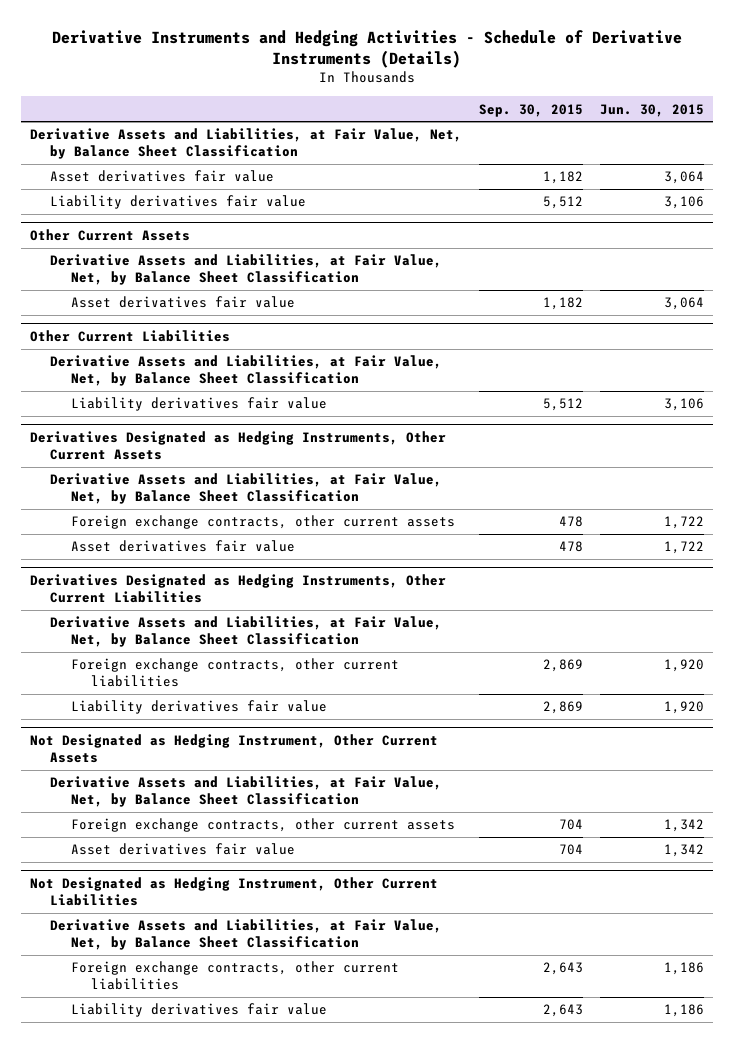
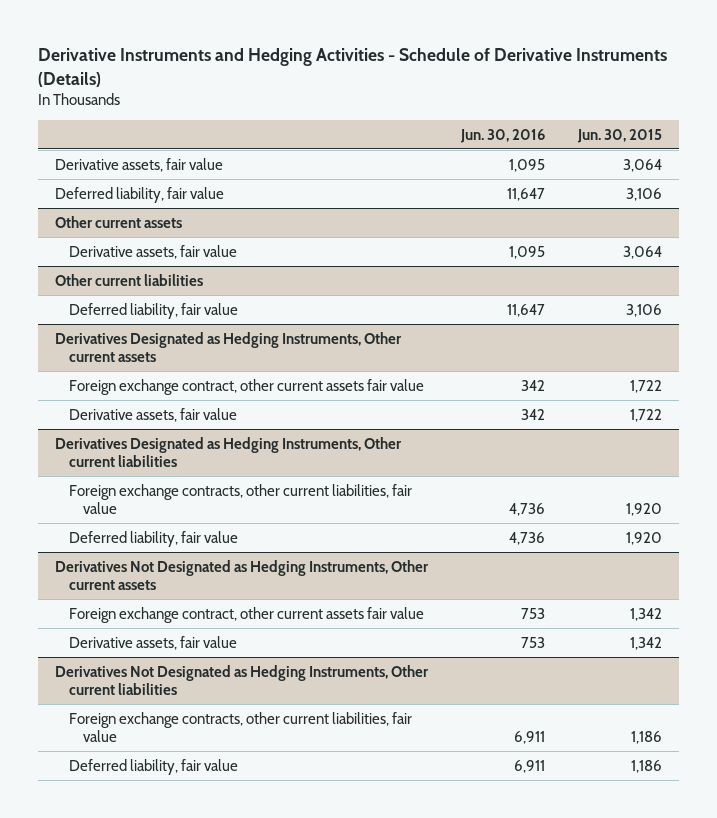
- | Sep. 30, 2015 | Jun. 30, 2015
+ | Jun. 30, 2016 | Jun. 30, 2015
- Derivative Assets and Liabilities, at Fair Value, Net, by Balance Sheet Classification
- Asset derivatives fair value | 1,182 | 3,064
- Liability derivatives fair value | 5,512 | 3,106
- Other Current Assets
- Derivative Assets and Liabilities, at Fair Value, Net, by Balance Sheet Classification
- Asset derivatives fair value | 1,182 | 3,064
- Other Current Liabilities
- Derivative Assets and Liabilities, at Fair Value, Net, by Balance Sheet Classification
- Liability derivatives fair value | 5,512 | 3,106
- Derivatives Designated as Hedging Instruments, Other Current Assets
- Derivative Assets and Liabilities, at Fair Value, Net, by Balance Sheet Classification
- Foreign exchange contracts, other current assets | 478 | 1,722
- Asset derivatives fair value | 478 | 1,722
- Derivatives Designated as Hedging Instruments, Other Current Liabilities
- Derivative Assets and Liabilities, at Fair Value, Net, by Balance Sheet Classification
- Foreign exchange contracts, other current liabilities | 2,869 | 1,920
- Liability derivatives fair value | 2,869 | 1,920
- Not Designated as Hedging Instrument, Other Current Assets
- Derivative Assets and Liabilities, at Fair Value, Net, by Balance Sheet Classification
- Foreign exchange contracts, other current assets | 704 | 1,342
- Asset derivatives fair value | 704 | 1,342
- Not Designated as Hedging Instrument, Other Current Liabilities
- Derivative Assets and Liabilities, at Fair Value, Net, by Balance Sheet Classification
- Foreign exchange contracts, other current liabilities | 2,643 | 1,186
- Liability derivatives fair value | 2,643 | 1,186
+ Derivative assets, fair value | 1,095 | 3,064
+ Deferred liability, fair value | 11,647 | 3,106
+ Other current assets
+ Derivative assets, fair value | 1,095 | 3,064
+ Other current liabilities
+ Deferred liability, fair value | 11,647 | 3,106
+ Derivatives Designated as Hedging Instruments, Other current assets
+ Foreign exchange contract, other current assets fair value | 342 | 1,722
+ Derivative assets, fair value | 342 | 1,722
+ Derivatives Designated as Hedging Instruments, Other current liabilities
+ Foreign exchange contracts, other current liabilities, fair value | 4,736 | 1,920
+ Deferred liability, fair value | 4,736 | 1,920
+ Derivatives Not Designated as Hedging Instruments, Other current assets
+ Foreign exchange contract, other current assets fair value | 753 | 1,342
+ Derivative assets, fair value | 753 | 1,342
+ Derivatives Not Designated as Hedging Instruments, Other current liabilities
+ Foreign exchange contracts, other current liabilities, fair value | 6,911 | 1,186
+ Deferred liability, fair value | 6,911 | 1,186

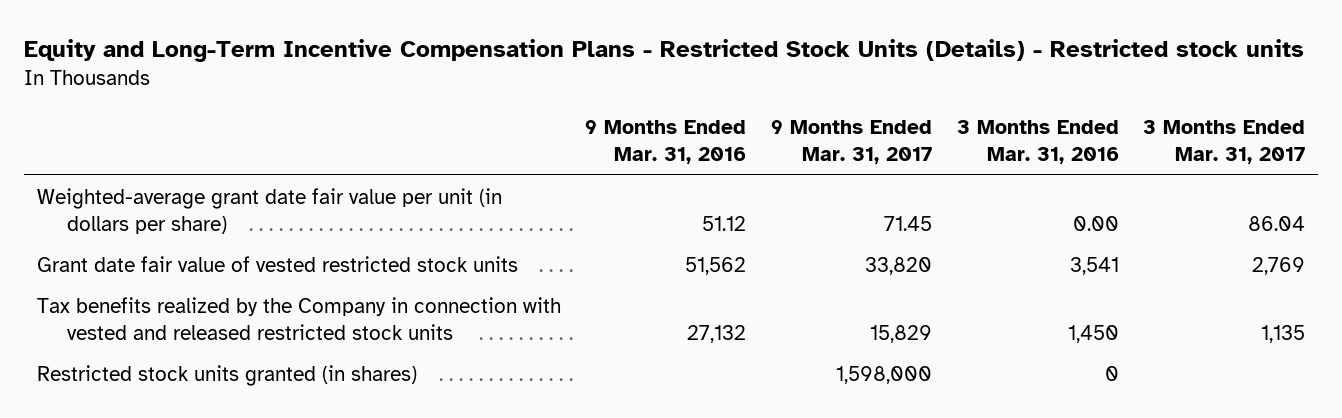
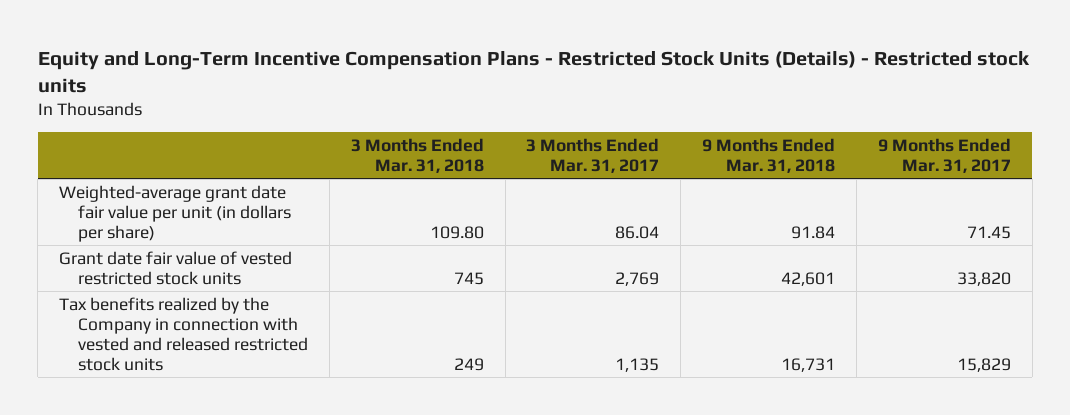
- | 9 Months Ended Mar. 31, 2016 | 9 Months Ended Mar. 31, 2017 | 3 Months Ended Mar. 31, 2016 | 3 Months Ended Mar. 31, 2017
+ | 3 Months Ended Mar. 31, 2018 | 3 Months Ended Mar. 31, 2017 | 9 Months Ended Mar. 31, 2018 | 9 Months Ended Mar. 31, 2017
- Restricted stock units granted (in shares) | | 1,598,000 | 0 |

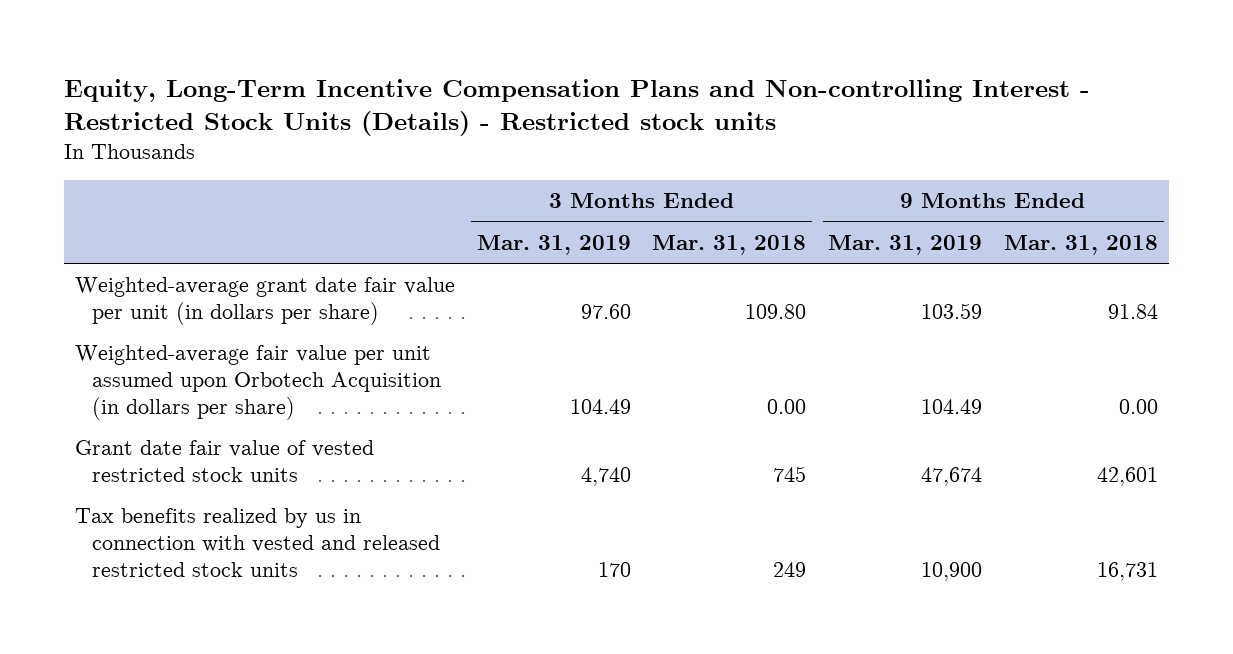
- Equity and Long-Term Incentive Compensation Plans - Restricted Stock Units (Details) - Restricted stock units
+ Equity, Long-Term Incentive Compensation Plans and Non-controlling Interest - Restricted Stock Units (Details) - Restricted stock units
- | 3 Months Ended Mar. 31, 2018 | 3 Months Ended Mar. 31, 2017 | 9 Months Ended Mar. 31, 2018 | 9 Months Ended Mar. 31, 2017
+ | 3 Months Ended Mar. 31, 2019 | 3 Months Ended Mar. 31, 2018 | 9 Months Ended Mar. 31, 2019 | 9 Months Ended Mar. 31, 2018
+ Weighted-average fair value per unit assumed upon Orbotech Acquisition (in dollars per share) | 104.49 | 0.00 | 104.49 | 0.00
- Tax benefits realized by the Company in connection with vested and released restricted stock units | 249 | 1,135 | 16,731 | 15,829
+ Tax benefits realized by us in connection with vested and released restricted stock units | 170 | 249 | 10,900 | 16,731

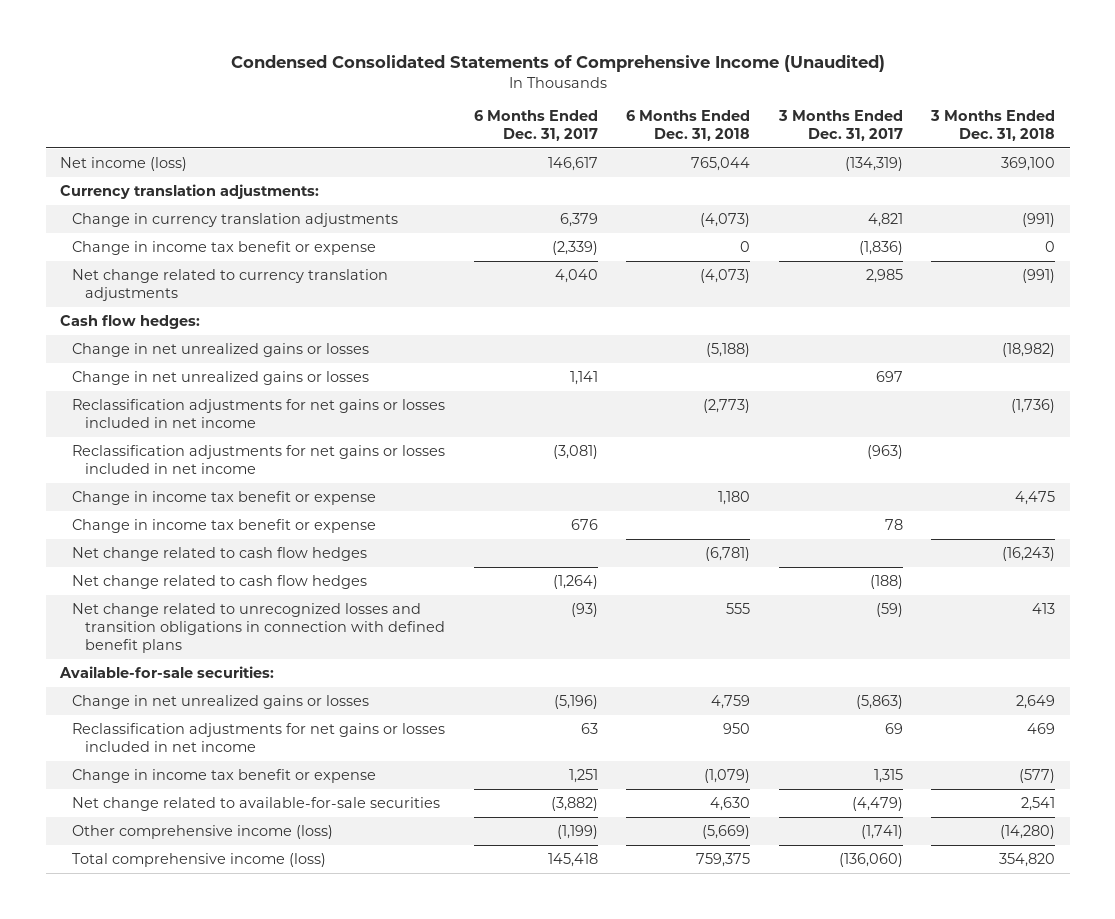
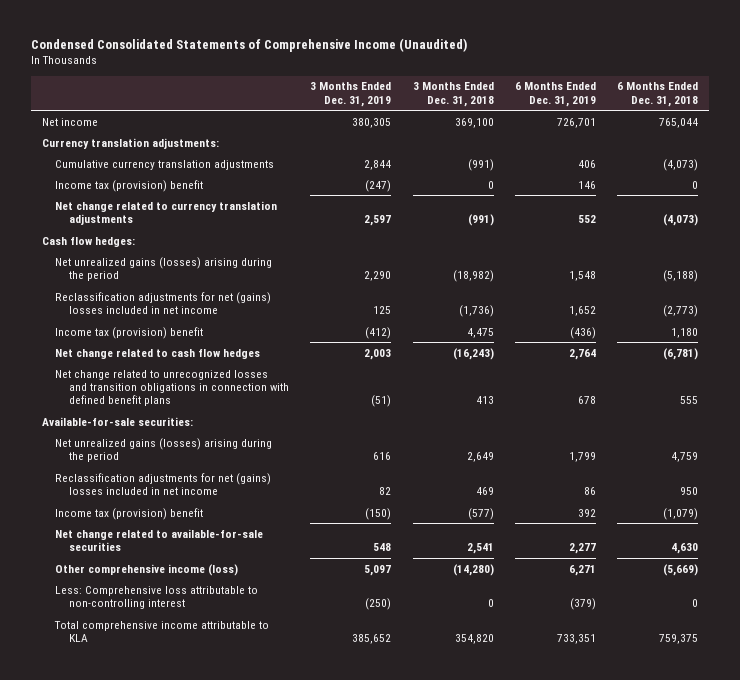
- | 6 Months Ended Dec. 31, 2017 | 6 Months Ended Dec. 31, 2018 | 3 Months Ended Dec. 31, 2017 | 3 Months Ended Dec. 31, 2018
+ | 3 Months Ended Dec. 31, 2019 | 3 Months Ended Dec. 31, 2018 | 6 Months Ended Dec. 31, 2019 | 6 Months Ended Dec. 31, 2018
- Net income (loss) | 146,617 | 765,044 | (134,319) | 369,100
+ Net income | 380,305 | 369,100 | 726,701 | 765,044
- Change in currency translation adjustments | 6,379 | (4,073) | 4,821 | (991)
- Change in income tax benefit or expense | (2,339) | 0 | (1,836) | 0
+ Cumulative currency translation adjustments | 2,844 | (991) | 406 | (4,073)
+ Income tax (provision) benefit | (247) | 0 | 146 | 0
- Change in net unrealized gains or losses | | (5,188) | | (18,982)
- Change in net unrealized gains or losses | 1,141 | | 697 |
- Reclassification adjustments for net gains or losses included in net income | | (2,773) | | (1,736)
- Reclassification adjustments for net gains or losses included in net income | (3,081) | | (963) |
- Change in income tax benefit or expense | | 1,180 | | 4,475
- Change in income tax benefit or expense | 676 | | 78 |
+ Net unrealized gains (losses) arising during the period | 2,290 | (18,982) | 1,548 | (5,188)
+ Reclassification adjustments for net (gains) losses included in net income | 125 | (1,736) | 1,652 | (2,773)
+ Income tax (provision) benefit | (412) | 4,475 | (436) | 1,180
- Net change related to cash flow hedges | (1,264) | | (188) |
- Change in net unrealized gains or losses | (5,196) | 4,759 | (5,863) | 2,649
- Reclassification adjustments for net gains or losses included in net income | 63 | 950 | 69 | 469
- Change in income tax benefit or expense | 1,251 | (1,079) | 1,315 | (577)
+ Net unrealized gains (losses) arising during the period | 616 | 2,649 | 1,799 | 4,759
+ Reclassification adjustments for net (gains) losses included in net income | 82 | 469 | 86 | 950
+ Income tax (provision) benefit | (150) | (577) | 392 | (1,079)
- Total comprehensive income (loss) | 145,418 | 759,375 | (136,060) | 354,820
+ Less: Comprehensive loss attributable to non-controlling interest | (250) | 0 | (379) | 0
+ Total comprehensive income attributable to KLA | 385,652 | 354,820 | 733,351 | 759,375

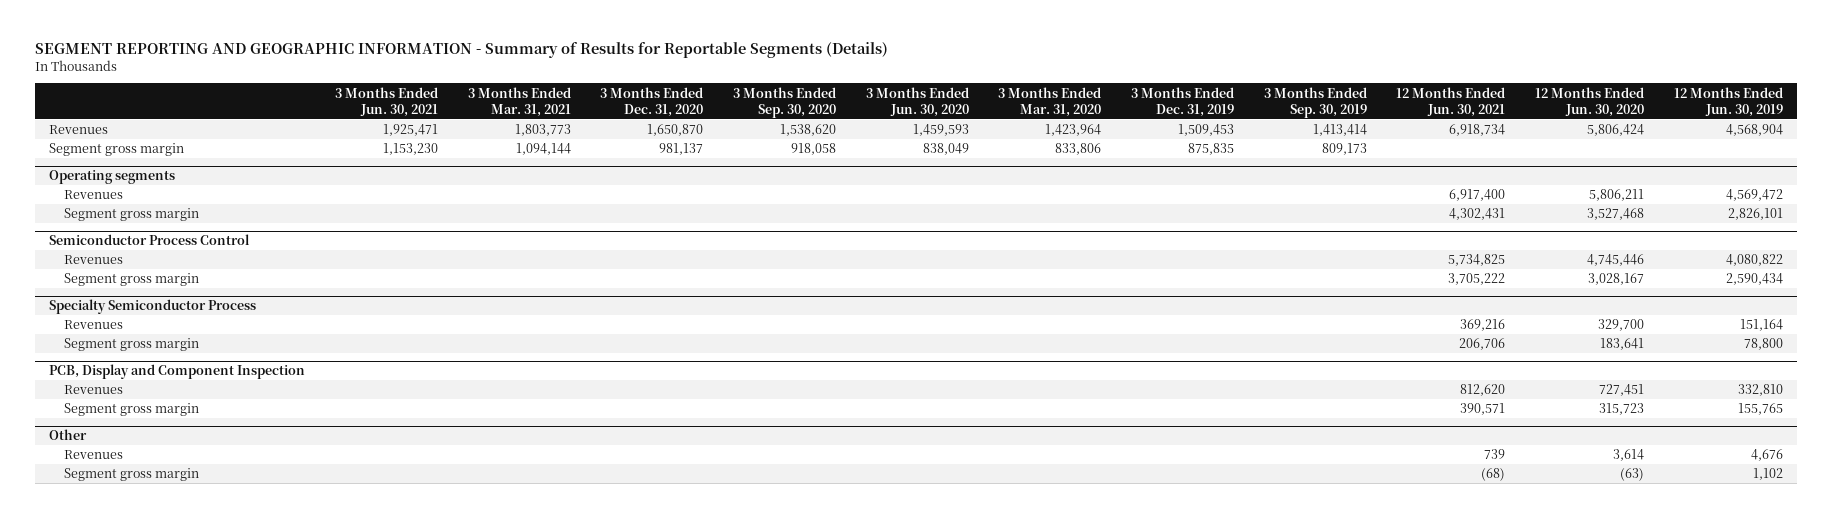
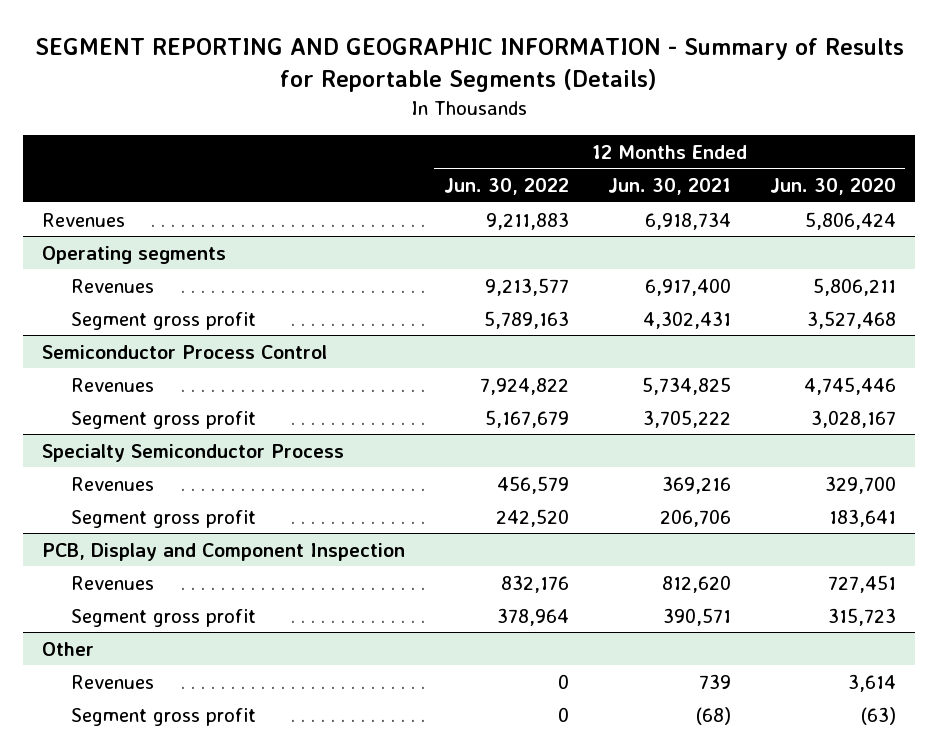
- | 3 Months Ended Jun. 30, 2021 | 3 Months Ended Mar. 31, 2021 | 3 Months Ended Dec. 31, 2020 | 3 Months Ended Sep. 30, 2020 | 3 Months Ended Jun. 30, 2020 | 3 Months Ended Mar. 31, 2020 | 3 Months Ended Dec. 31, 2019 | 3 Months Ended Sep. 30, 2019 | 12 Months Ended Jun. 30, 2021 | 12 Months Ended Jun. 30, 2020 | 12 Months Ended Jun. 30, 2019
+ | 12 Months Ended Jun. 30, 2022 | 12 Months Ended Jun. 30, 2021 | 12 Months Ended Jun. 30, 2020
- Segment gross margin | 1,153,230 | 1,094,144 | 981,137 | 918,058 | 838,049 | 833,806 | 875,835 | 809,173 | | |
@ Operating segments
- Segment gross margin | | | | | | | | | 4,302,431 | 3,527,468 | 2,826,101
+ Segment gross profit | 5,789,163 | 4,302,431 | 3,527,468
@ Semiconductor Process Control
- Segment gross margin | | | | | | | | | 3,705,222 | 3,028,167 | 2,590,434
+ Segment gross profit | 5,167,679 | 3,705,222 | 3,028,167
@ Specialty Semiconductor Process
- Segment gross margin | | | | | | | | | 206,706 | 183,641 | 78,800
+ Segment gross profit | 242,520 | 206,706 | 183,641
@ PCB, Display and Component Inspection
- Segment gross margin | | | | | | | | | 390,571 | 315,723 | 155,765
+ Segment gross profit | 378,964 | 390,571 | 315,723
@ Other
- Segment gross margin | | | | | | | | | (68) | (63) | 1,102
+ Segment gross profit | 0 | (68) | (63)

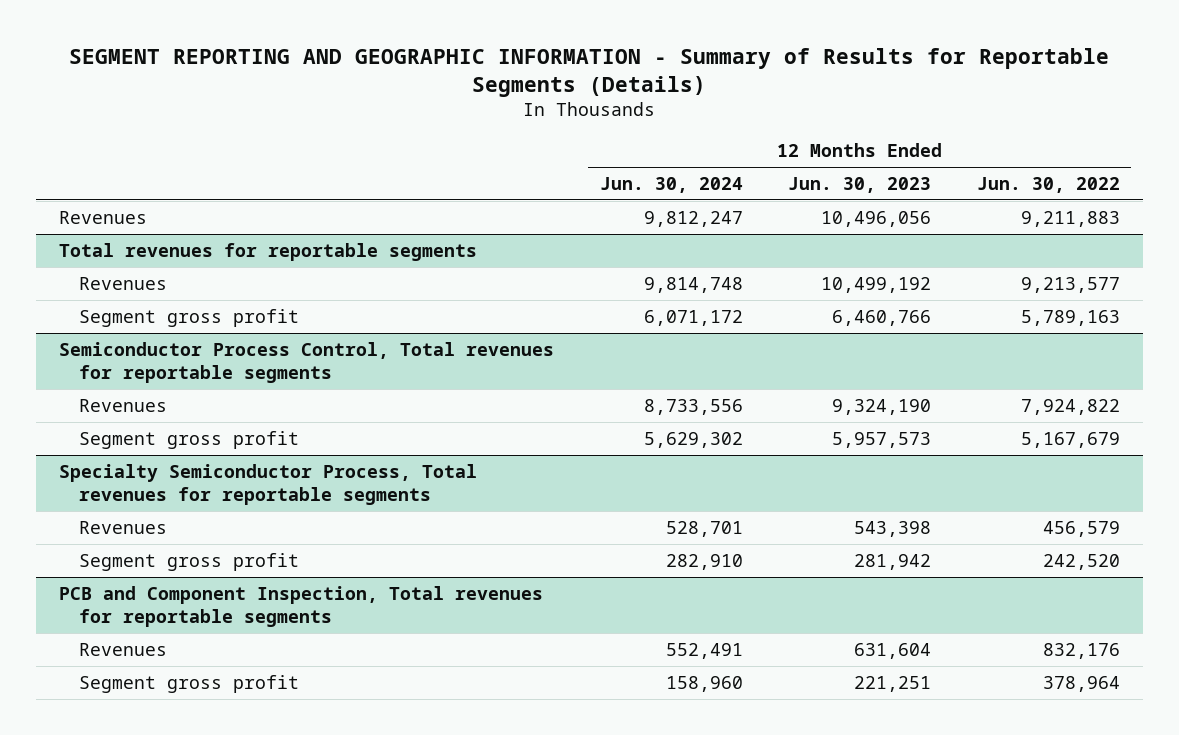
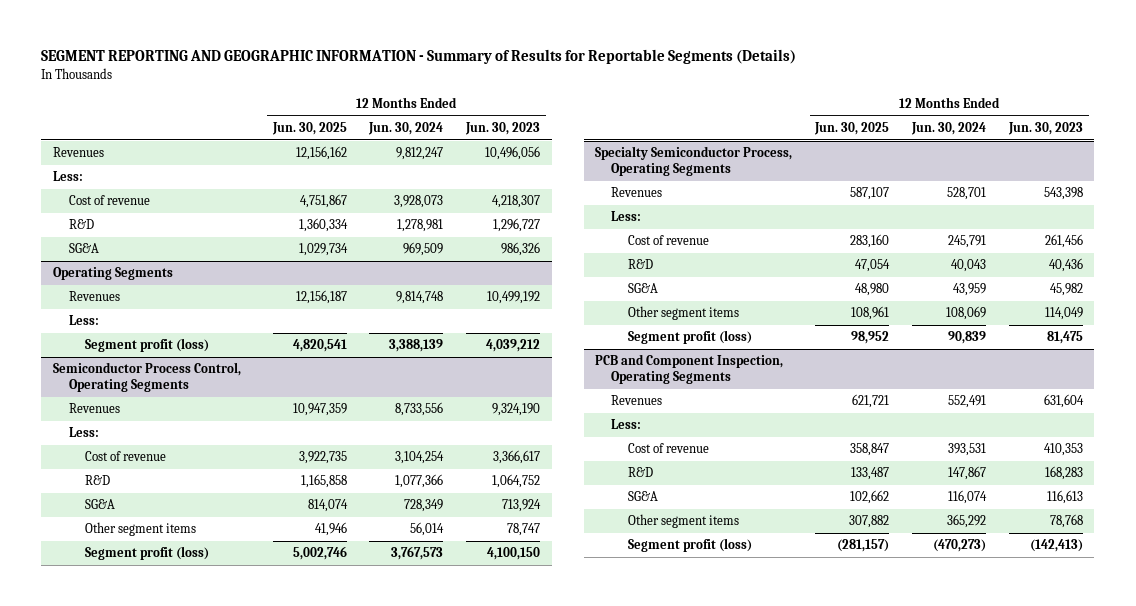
- | 12 Months Ended Jun. 30, 2024 | 12 Months Ended Jun. 30, 2023 | 12 Months Ended Jun. 30, 2022
+ | 12 Months Ended Jun. 30, 2025 | 12 Months Ended Jun. 30, 2024 | 12 Months Ended Jun. 30, 2023
- Total revenues for reportable segments
+ Less:
+ Cost of revenue | 4,751,867 | 3,928,073 | 4,218,307
+ R&D | 1,360,334 | 1,278,981 | 1,296,727
+ SG&A | 1,029,734 | 969,509 | 986,326
+ Operating Segments
- Segment gross profit | 6,071,172 | 6,460,766 | 5,789,163
- Semiconductor Process Control, Total revenues for reportable segments
+ Less:
+ Segment profit (loss) | 4,820,541 | 3,388,139 | 4,039,212
+ Semiconductor Process Control, Operating Segments
- Segment gross profit | 5,629,302 | 5,957,573 | 5,167,679
- Specialty Semiconductor Process, Total revenues for reportable segments
+ Less:
+ Cost of revenue | 3,922,735 | 3,104,254 | 3,366,617
+ R&D | 1,165,858 | 1,077,366 | 1,064,752
+ SG&A | 814,074 | 728,349 | 713,924
+ Other segment items | 41,946 | 56,014 | 78,747
+ Segment profit (loss) | 5,002,746 | 3,767,573 | 4,100,150
+ Specialty Semiconductor Process, Operating Segments
- Segment gross profit | 282,910 | 281,942 | 242,520
- PCB and Component Inspection, Total revenues for reportable segments
+ Less:
+ Cost of revenue | 283,160 | 245,791 | 261,456
+ R&D | 47,054 | 40,043 | 40,436
+ SG&A | 48,980 | 43,959 | 45,982
+ Other segment items | 108,961 | 108,069 | 114,049
+ Segment profit (loss) | 98,952 | 90,839 | 81,475
+ PCB and Component Inspection, Operating Segments
- Segment gross profit | 158,960 | 221,251 | 378,964
+ Less:
+ Cost of revenue | 358,847 | 393,531 | 410,353
+ R&D | 133,487 | 147,867 | 168,283
+ SG&A | 102,662 | 116,074 | 116,613
+ Other segment items | 307,882 | 365,292 | 78,768
+ Segment profit (loss) | (281,157) | (470,273) | (142,413)

